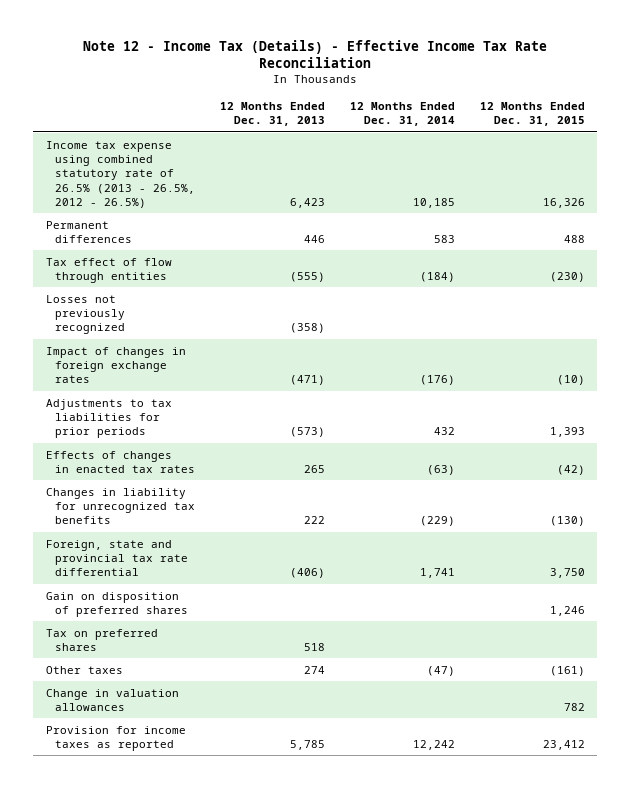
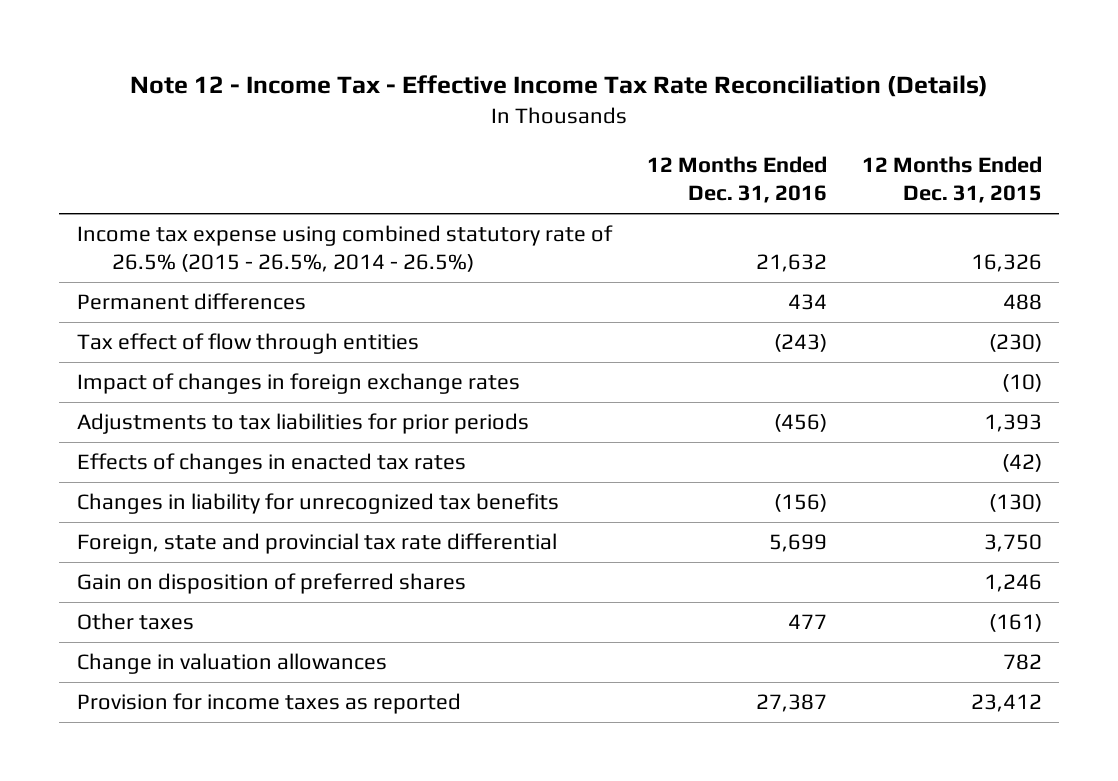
- Note 12 - Income Tax (Details) - Effective Income Tax Rate Reconciliation
+ Note 12 - Income Tax - Effective Income Tax Rate Reconciliation (Details)
- | 12 Months Ended Dec. 31, 2013 | 12 Months Ended Dec. 31, 2014 | 12 Months Ended Dec. 31, 2015
+ | 12 Months Ended Dec. 31, 2016 | 12 Months Ended Dec. 31, 2015
- Income tax expense using combined statutory rate of 26.5% (2013 - 26.5%, 2012 - 26.5%) | 6,423 | 10,185 | 16,326
+ Income tax expense using combined statutory rate of 26.5% (2015 - 26.5%, 2014 - 26.5%) | 21,632 | 16,326
- Losses not previously recognized | (358) | |
- Tax on preferred shares | 518 | |

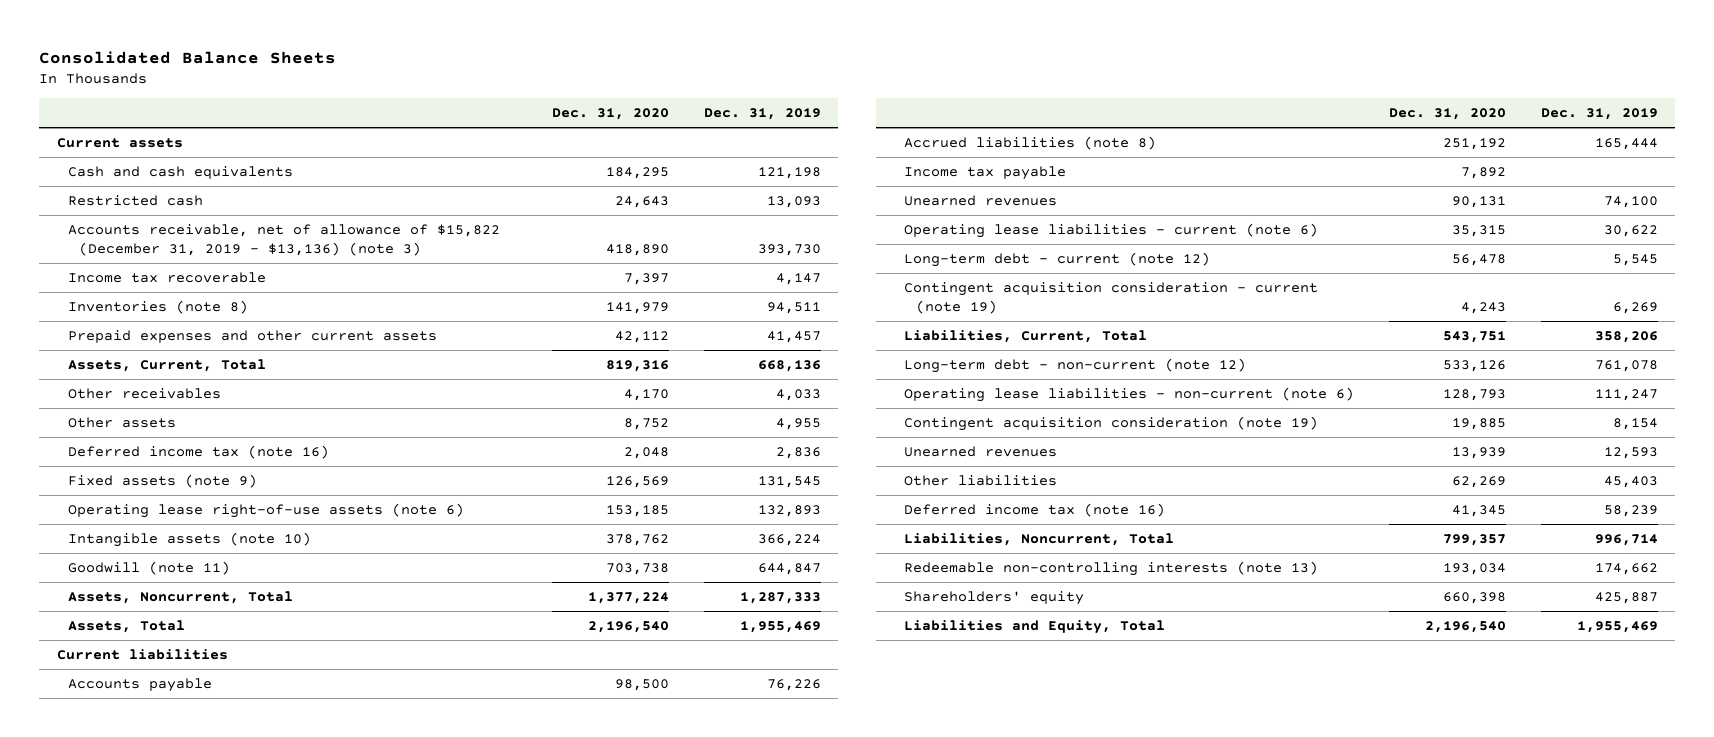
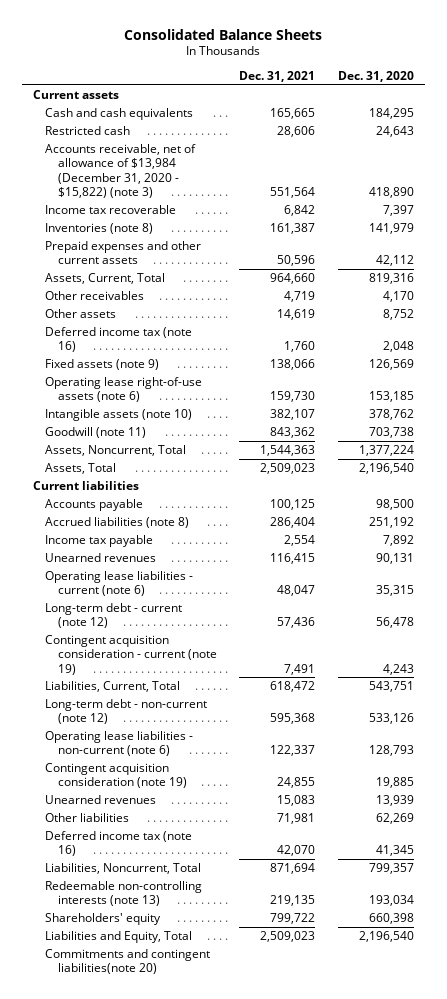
- | Dec. 31, 2020 | Dec. 31, 2019
+ | Dec. 31, 2021 | Dec. 31, 2020
- Accounts receivable, net of allowance of $15,822 (December 31, 2019 - $13,136) (note 3) | 418,890 | 393,730
+ Accounts receivable, net of allowance of $13,984 (December 31, 2020 - $15,822) (note 3) | 551,564 | 418,890
+ Commitments and contingent liabilities(note 20)

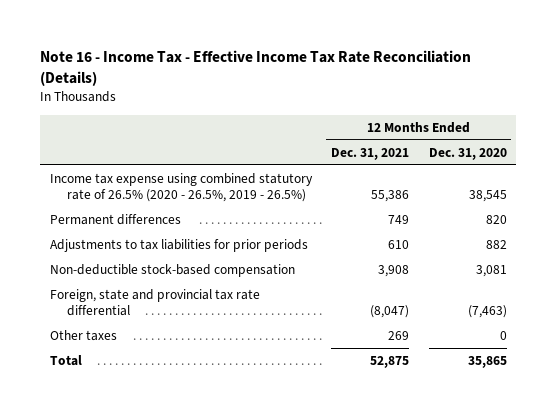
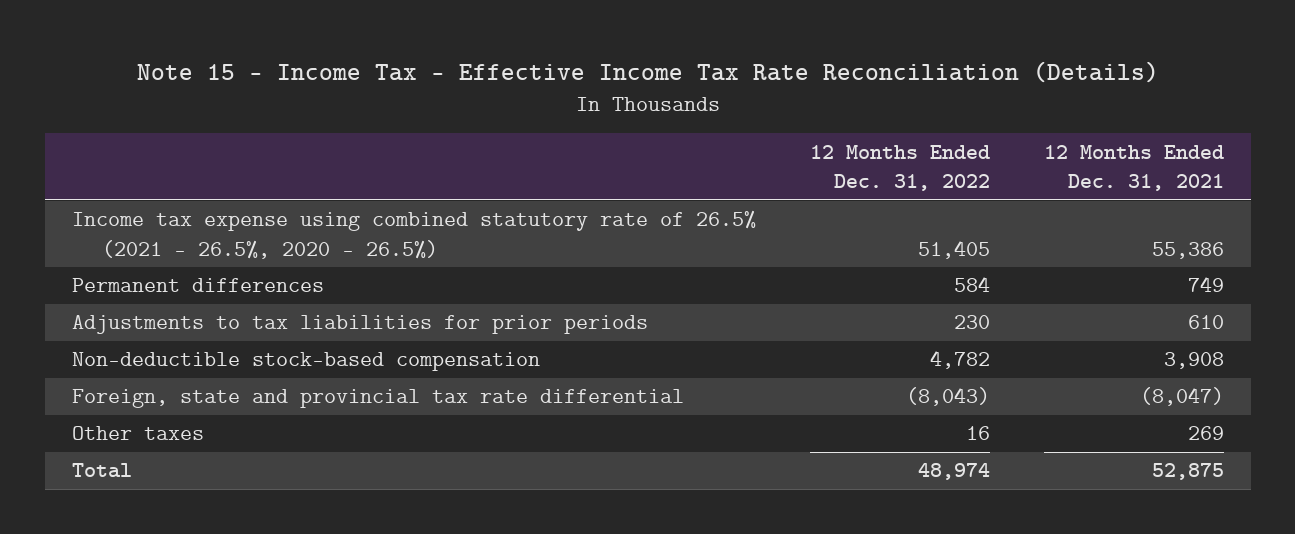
- Note 16 - Income Tax - Effective Income Tax Rate Reconciliation (Details)
+ Note 15 - Income Tax - Effective Income Tax Rate Reconciliation (Details)
- | 12 Months Ended Dec. 31, 2021 | 12 Months Ended Dec. 31, 2020
+ | 12 Months Ended Dec. 31, 2022 | 12 Months Ended Dec. 31, 2021
- Income tax expense using combined statutory rate of 26.5% (2020 - 26.5%, 2019 - 26.5%) | 55,386 | 38,545
+ Income tax expense using combined statutory rate of 26.5% (2021 - 26.5%, 2020 - 26.5%) | 51,405 | 55,386

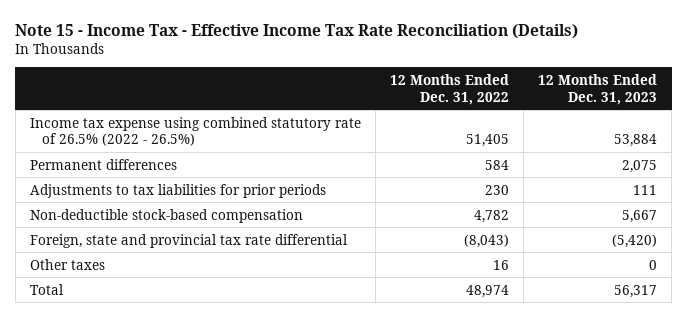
- | 12 Months Ended Dec. 31, 2022 | 12 Months Ended Dec. 31, 2021
+ | 12 Months Ended Dec. 31, 2022 | 12 Months Ended Dec. 31, 2023
- Income tax expense using combined statutory rate of 26.5% (2021 - 26.5%, 2020 - 26.5%) | 51,405 | 55,386
+ Income tax expense using combined statutory rate of 26.5% (2022 - 26.5%) | 51,405 | 53,884

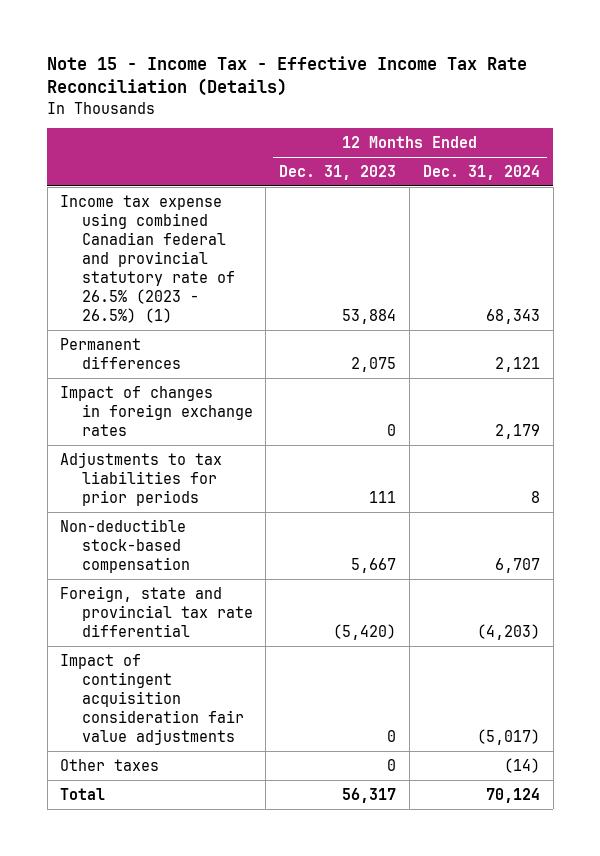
- | 12 Months Ended Dec. 31, 2022 | 12 Months Ended Dec. 31, 2023
+ | 12 Months Ended Dec. 31, 2023 | 12 Months Ended Dec. 31, 2024
- Income tax expense using combined statutory rate of 26.5% (2022 - 26.5%) | 51,405 | 53,884
+ Income tax expense using combined Canadian federal and provincial statutory rate of 26.5% (2023 - 26.5%) (1) | 53,884 | 68,343
+ Impact of changes in foreign exchange rates | 0 | 2,179
+ Impact of contingent acquisition consideration fair value adjustments | 0 | (5,017)

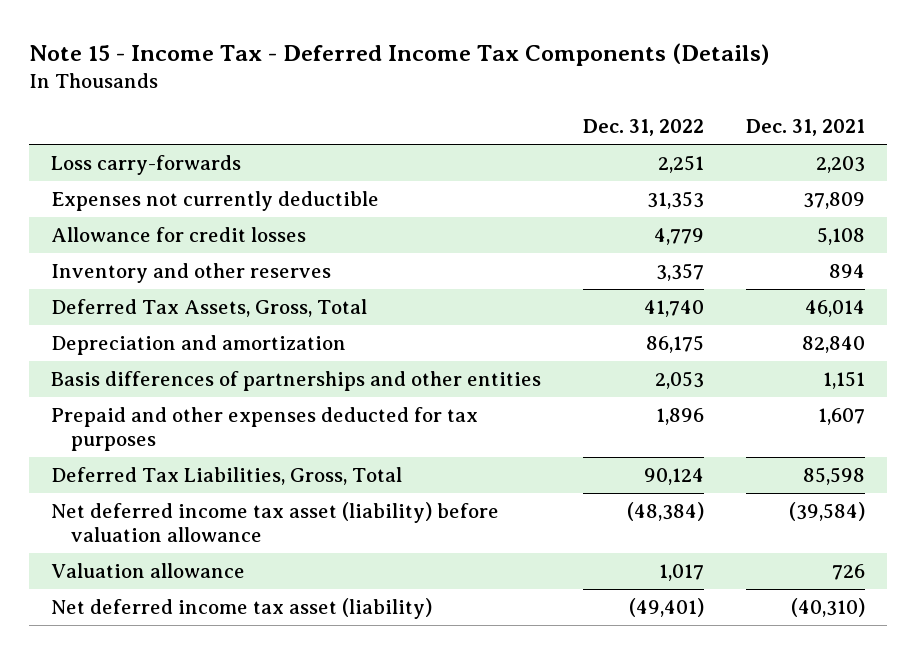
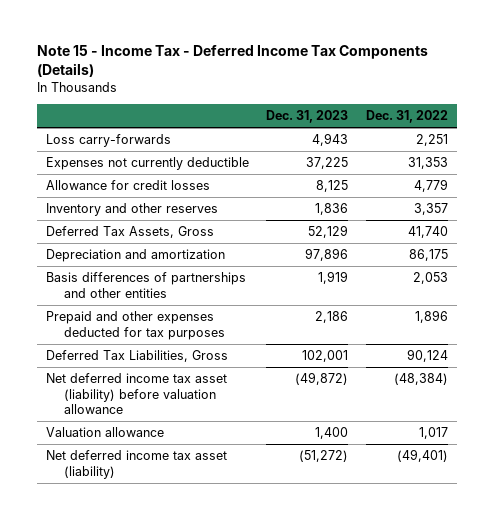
- | Dec. 31, 2022 | Dec. 31, 2021
+ | Dec. 31, 2023 | Dec. 31, 2022
- Deferred Tax Assets, Gross, Total | 41,740 | 46,014
+ Deferred Tax Assets, Gross | 52,129 | 41,740
- Deferred Tax Liabilities, Gross, Total | 90,124 | 85,598
+ Deferred Tax Liabilities, Gross | 102,001 | 90,124

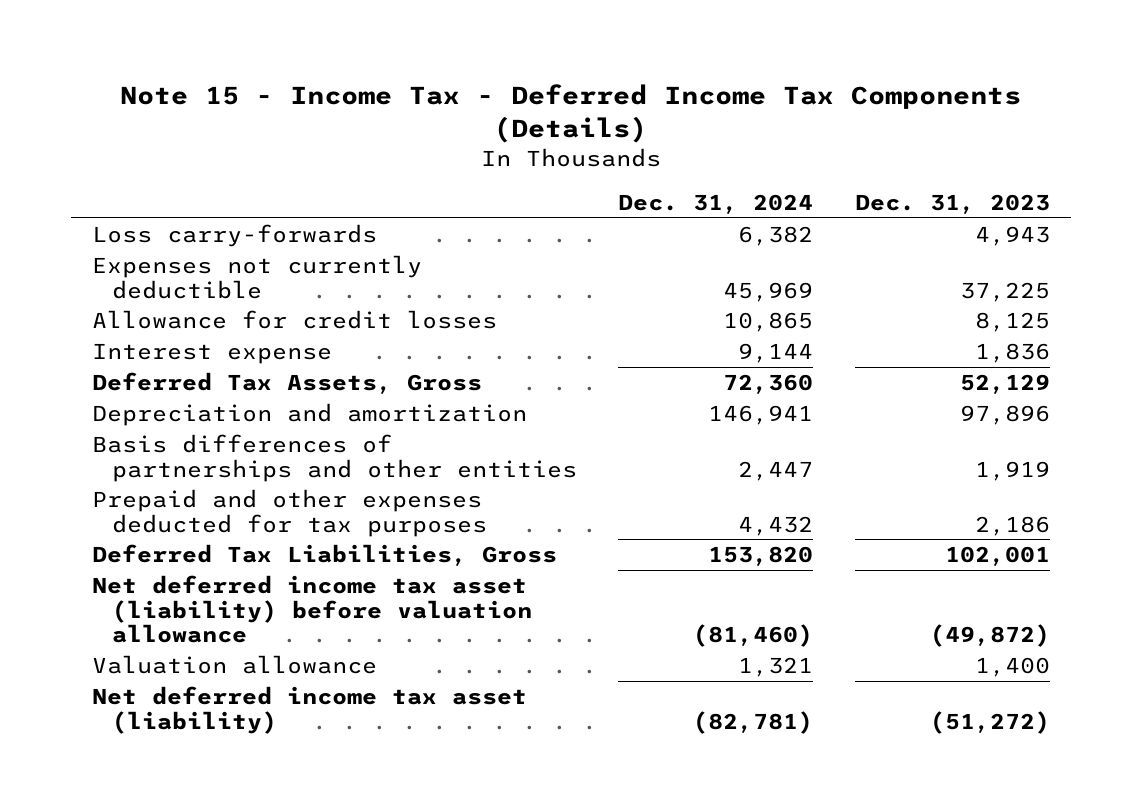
- | Dec. 31, 2023 | Dec. 31, 2022
+ | Dec. 31, 2024 | Dec. 31, 2023
- Inventory and other reserves | 1,836 | 3,357
+ Interest expense | 9,144 | 1,836

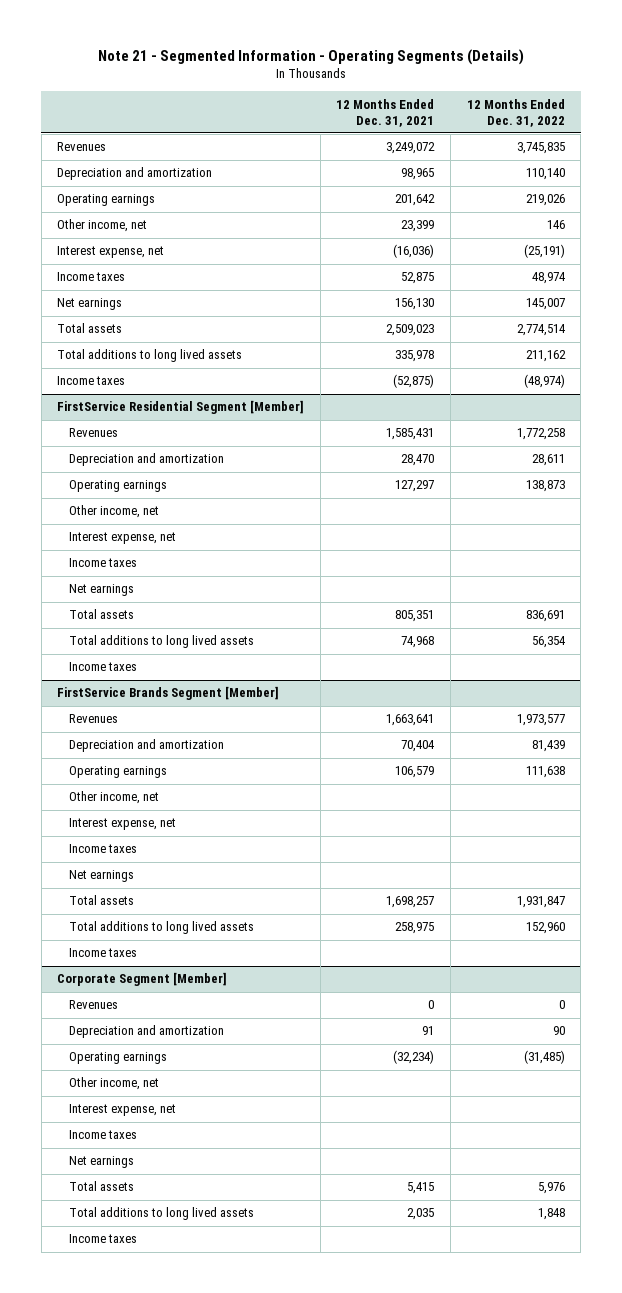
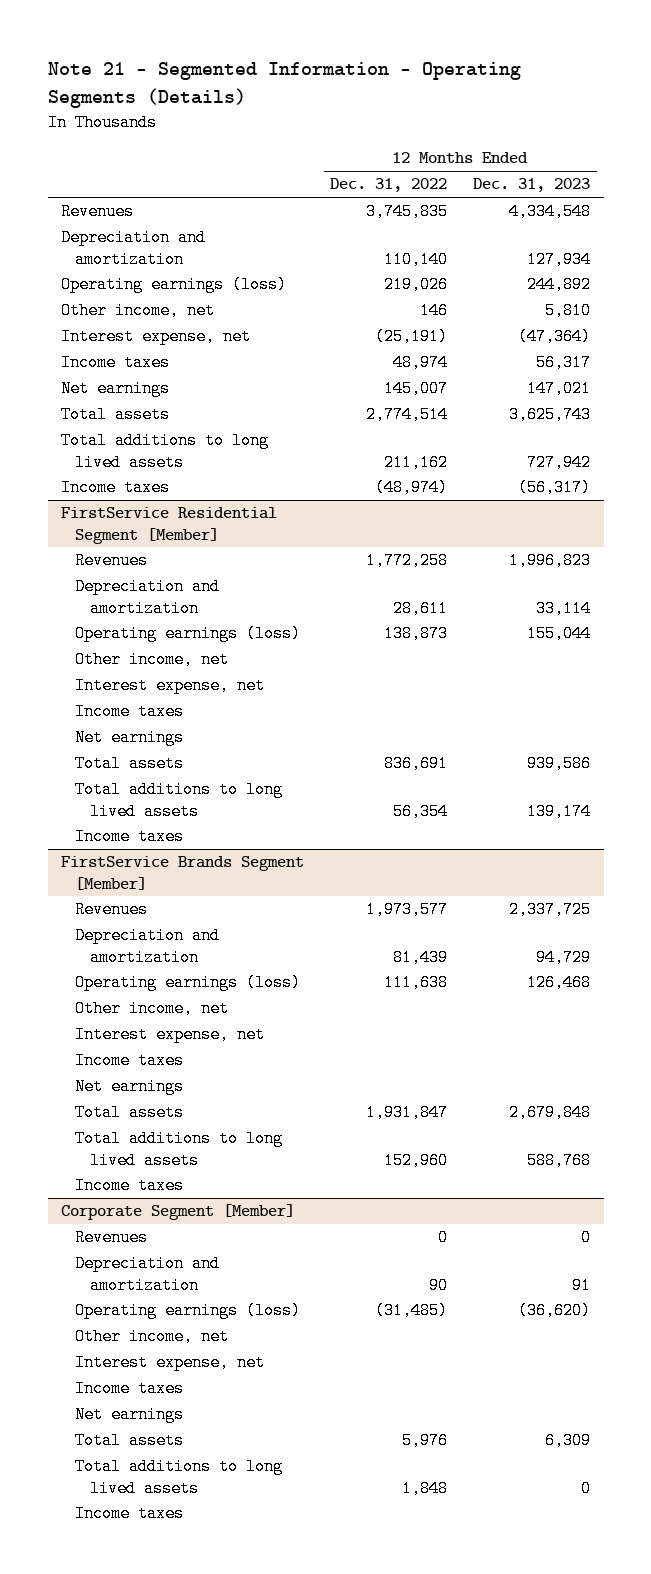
- | 12 Months Ended Dec. 31, 2021 | 12 Months Ended Dec. 31, 2022
+ | 12 Months Ended Dec. 31, 2022 | 12 Months Ended Dec. 31, 2023
- Operating earnings | 201,642 | 219,026
+ Operating earnings (loss) | 219,026 | 244,892
@ FirstService Residential Segment [Member]
- Operating earnings | 127,297 | 138,873
+ Operating earnings (loss) | 138,873 | 155,044
@ FirstService Brands Segment [Member]
- Operating earnings | 106,579 | 111,638
+ Operating earnings (loss) | 111,638 | 126,468
@ Corporate Segment [Member]
- Operating earnings | (32,234) | (31,485)
+ Operating earnings (loss) | (31,485) | (36,620)

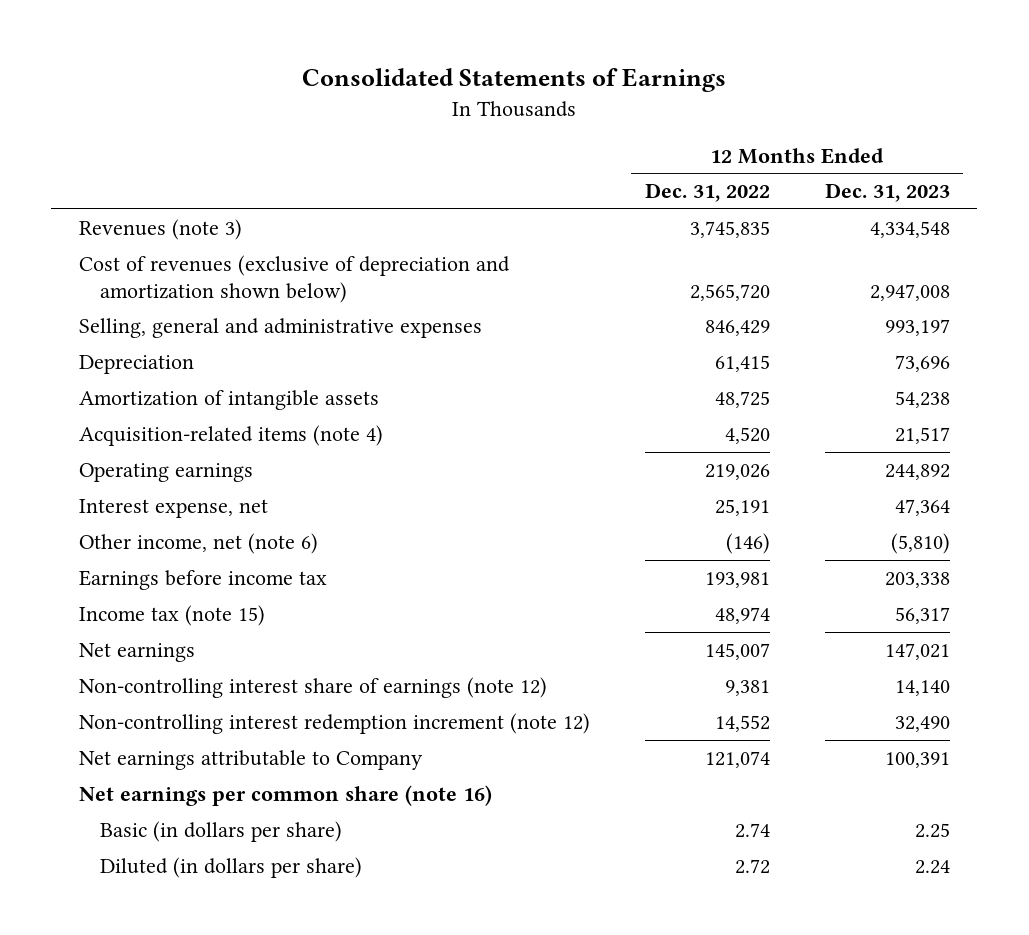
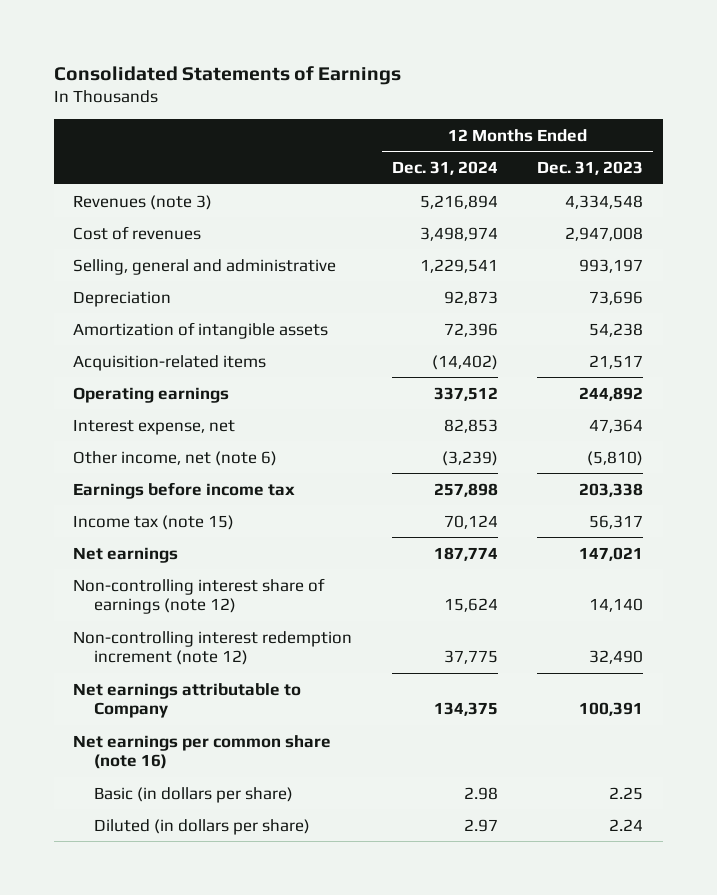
- | 12 Months Ended Dec. 31, 2022 | 12 Months Ended Dec. 31, 2023
+ | 12 Months Ended Dec. 31, 2024 | 12 Months Ended Dec. 31, 2023
- Cost of revenues (exclusive of depreciation and amortization shown below) | 2,565,720 | 2,947,008
- Selling, general and administrative expenses | 846,429 | 993,197
+ Cost of revenues | 3,498,974 | 2,947,008
+ Selling, general and administrative | 1,229,541 | 993,197
- Acquisition-related items (note 4) | 4,520 | 21,517
+ Acquisition-related items | (14,402) | 21,517

